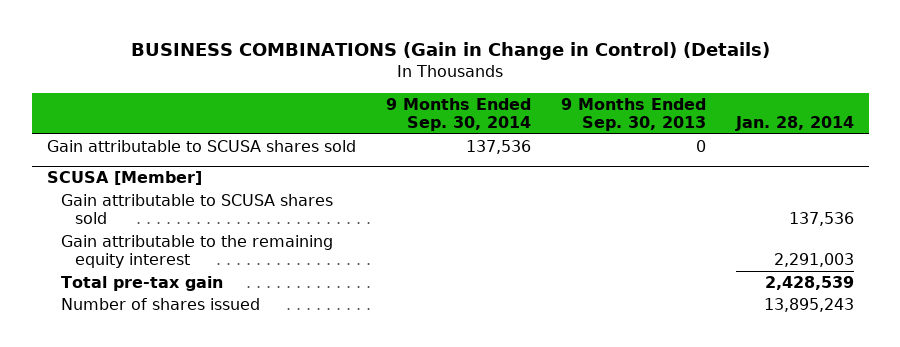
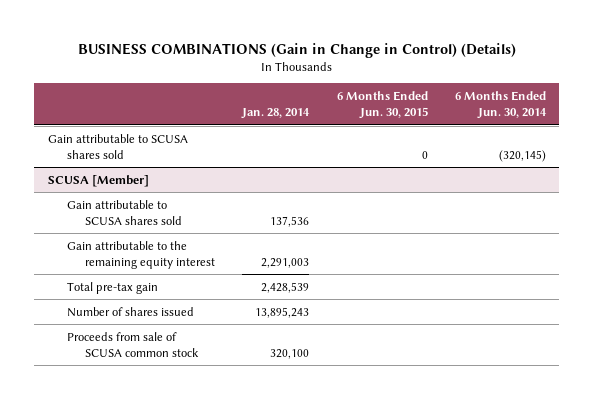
- | 9 Months Ended Sep. 30, 2014 | 9 Months Ended Sep. 30, 2013 | Jan. 28, 2014
+ | Jan. 28, 2014 | 6 Months Ended Jun. 30, 2015 | 6 Months Ended Jun. 30, 2014
@ SCUSA [Member]
+ Proceeds from sale of SCUSA common stock | 320,100 | |

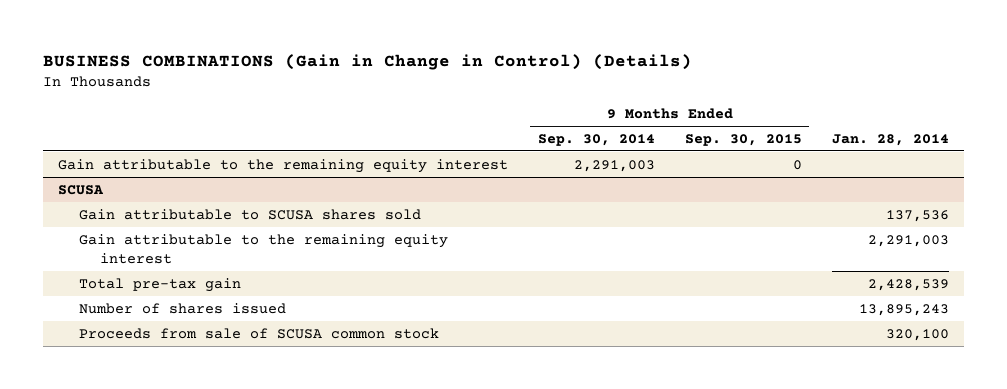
- | Jan. 28, 2014 | 6 Months Ended Jun. 30, 2015 | 6 Months Ended Jun. 30, 2014
+ | 9 Months Ended Sep. 30, 2014 | 9 Months Ended Sep. 30, 2015 | Jan. 28, 2014
- Gain attributable to SCUSA shares sold | | 0 | (320,145)
- SCUSA [Member]
+ Gain attributable to the remaining equity interest | 2,291,003 | 0 |
+ SCUSA

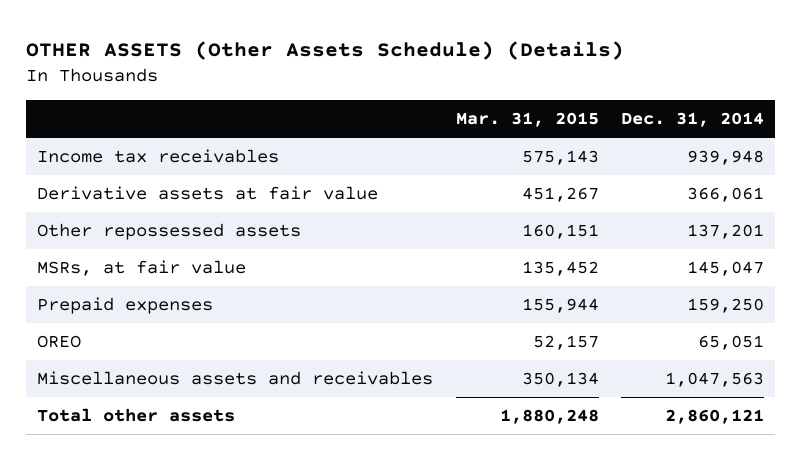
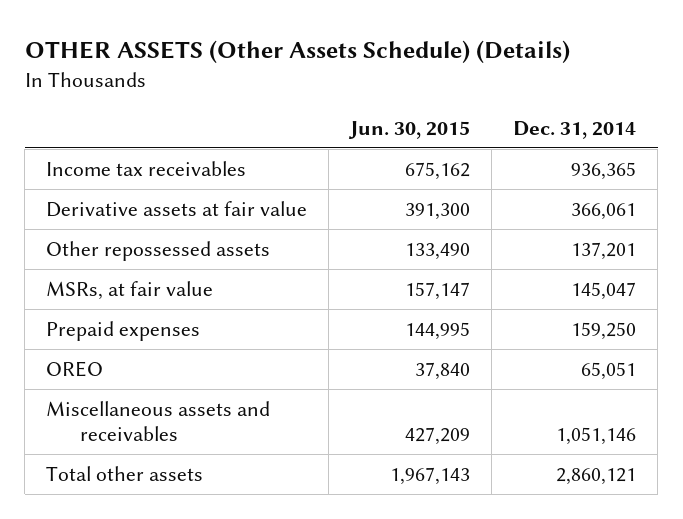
- | Mar. 31, 2015 | Dec. 31, 2014
+ | Jun. 30, 2015 | Dec. 31, 2014
- Income tax receivables | 575,143 | 939,948
+ Income tax receivables | 675,162 | 936,365
- Miscellaneous assets and receivables | 350,134 | 1,047,563
+ Miscellaneous assets and receivables | 427,209 | 1,051,146

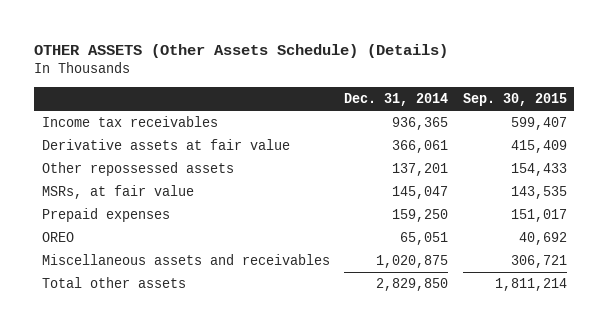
- | Jun. 30, 2015 | Dec. 31, 2014
+ | Dec. 31, 2014 | Sep. 30, 2015
- Miscellaneous assets and receivables | 427,209 | 1,051,146
- Total other assets | 1,967,143 | 2,860,121
+ Miscellaneous assets and receivables | 1,020,875 | 306,721
+ Total other assets | 2,829,850 | 1,811,214

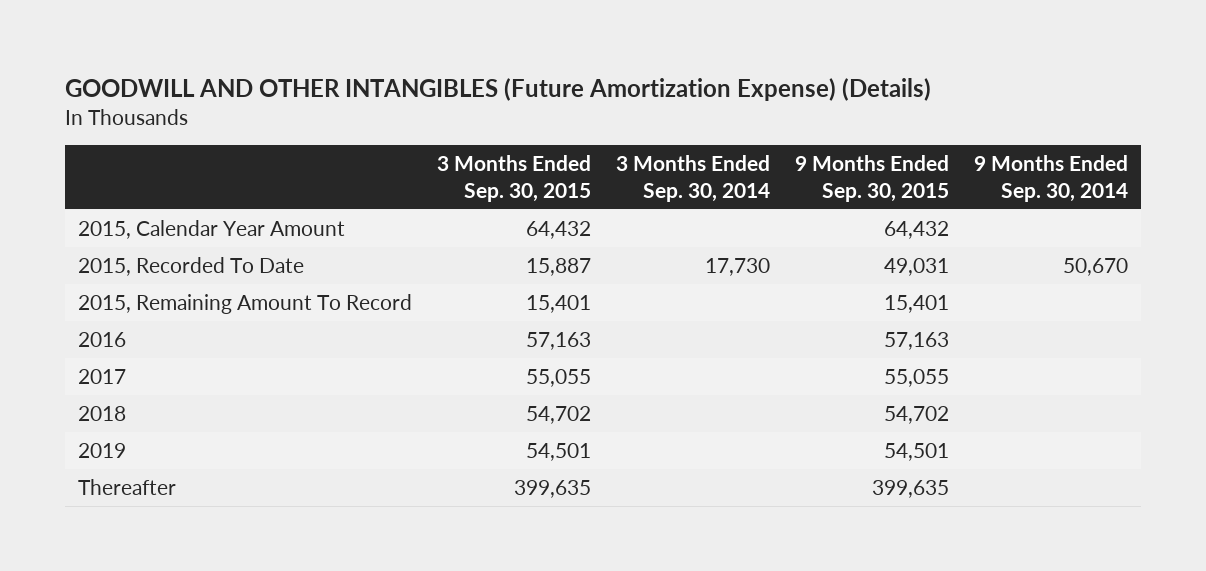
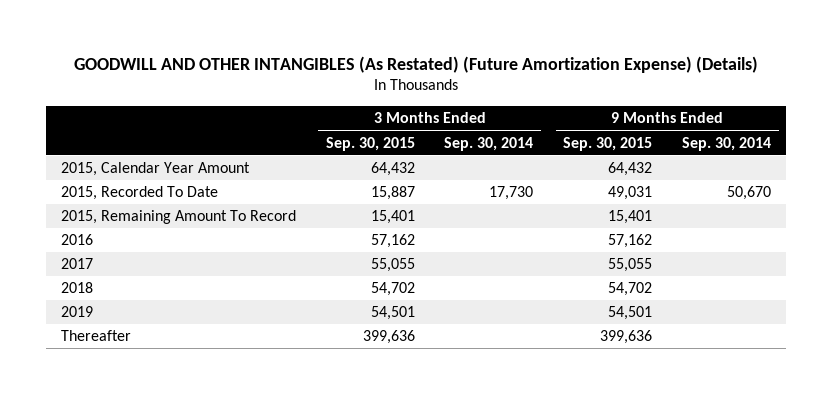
- GOODWILL AND OTHER INTANGIBLES (Future Amortization Expense) (Details)
+ GOODWILL AND OTHER INTANGIBLES (As Restated) (Future Amortization Expense) (Details)
- 2016 | 57,163 | | 57,163 |
+ 2016 | 57,162 | | 57,162 |
- Thereafter | 399,635 | | 399,635 |
+ Thereafter | 399,636 | | 399,636 |

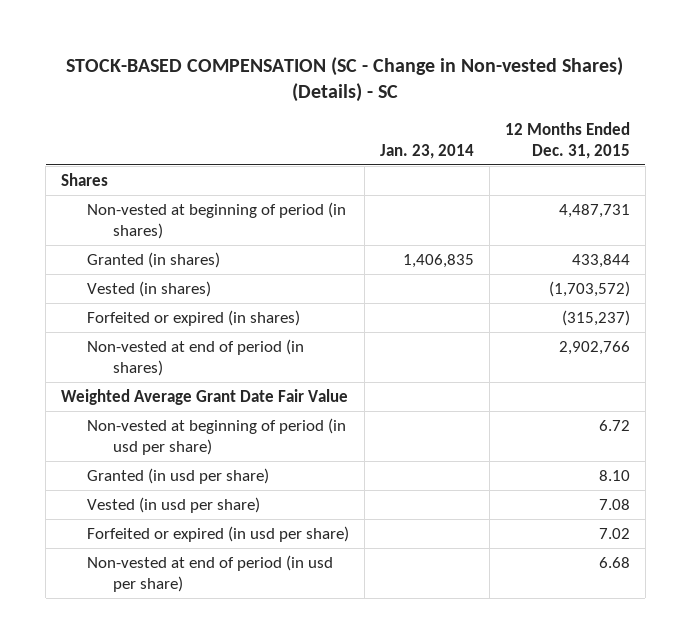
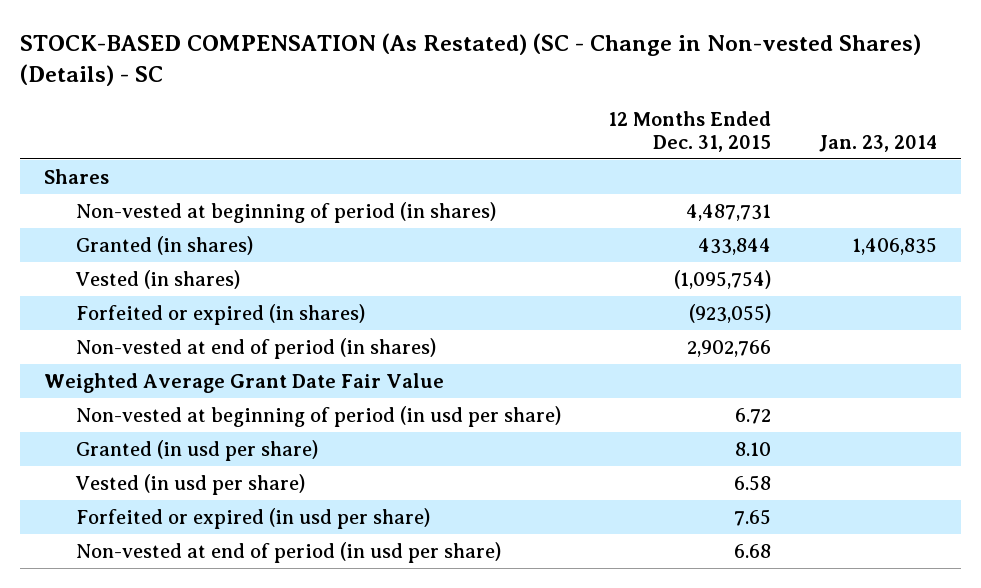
- STOCK-BASED COMPENSATION (SC - Change in Non-vested Shares) (Details) - SC
+ STOCK-BASED COMPENSATION (As Restated) (SC - Change in Non-vested Shares) (Details) - SC
- | Jan. 23, 2014 | 12 Months Ended Dec. 31, 2015
+ | 12 Months Ended Dec. 31, 2015 | Jan. 23, 2014
- Vested (in shares) | | (1,703,572)
- Forfeited or expired (in shares) | | (315,237)
+ Vested (in shares) | (1,095,754) |
+ Forfeited or expired (in shares) | (923,055) |
- Vested (in usd per share) | | 7.08
- Forfeited or expired (in usd per share) | | 7.02
+ Vested (in usd per share) | 6.58 |
+ Forfeited or expired (in usd per share) | 7.65 |

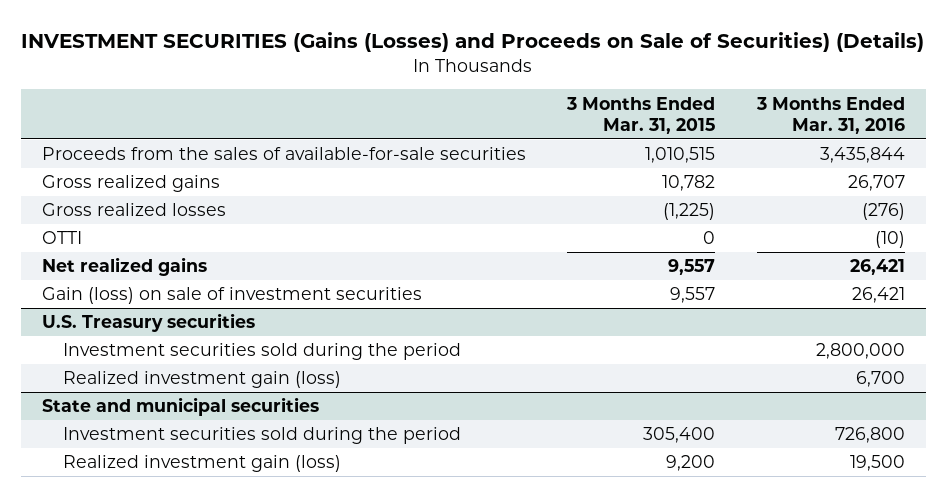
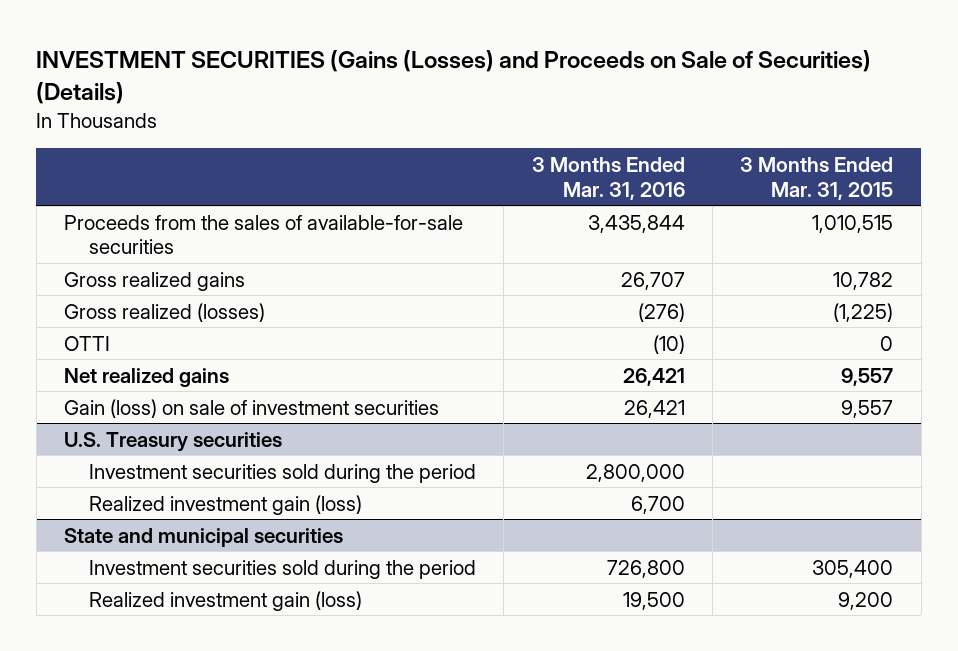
- | 3 Months Ended Mar. 31, 2015 | 3 Months Ended Mar. 31, 2016
+ | 3 Months Ended Mar. 31, 2016 | 3 Months Ended Mar. 31, 2015
- Gross realized losses | (1,225) | (276)
+ Gross realized (losses) | (276) | (1,225)

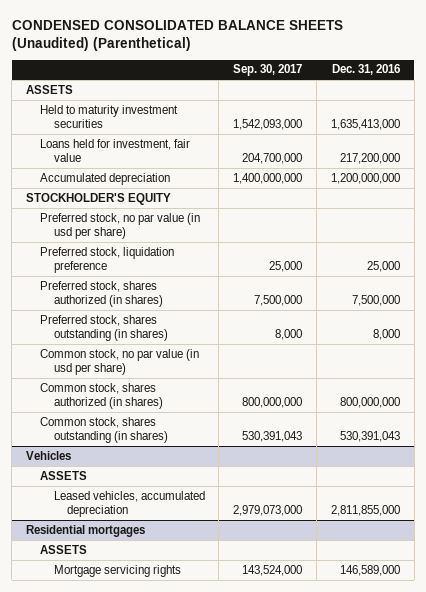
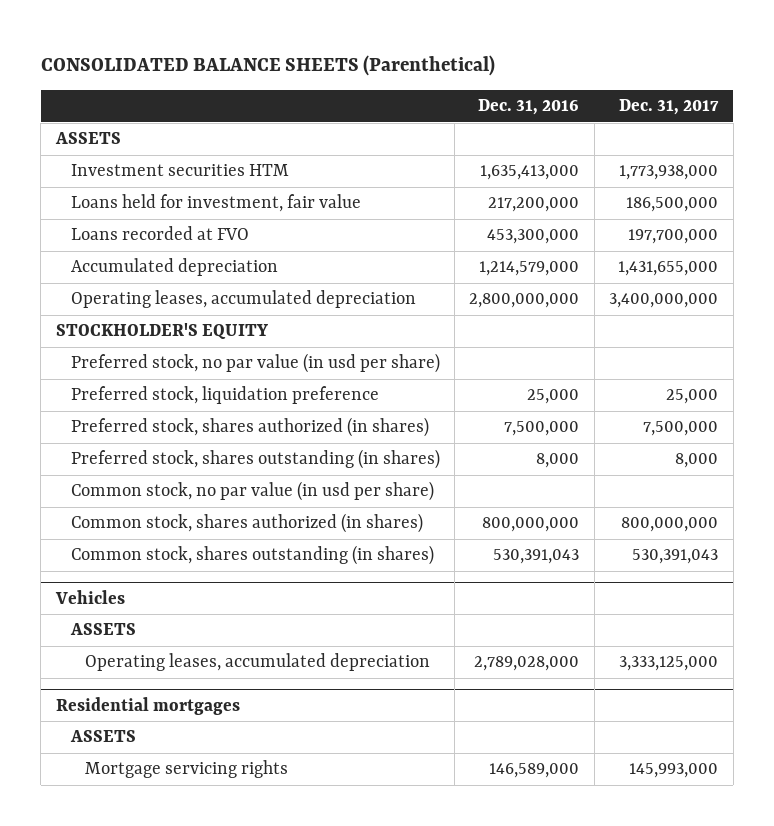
- CONDENSED CONSOLIDATED BALANCE SHEETS (Unaudited) (Parenthetical)
+ CONSOLIDATED BALANCE SHEETS (Parenthetical)
- | Sep. 30, 2017 | Dec. 31, 2016
+ | Dec. 31, 2016 | Dec. 31, 2017
- Held to maturity investment securities | 1,542,093,000 | 1,635,413,000
+ Investment securities HTM | 1,635,413,000 | 1,773,938,000
- Accumulated depreciation | 1,400,000,000 | 1,200,000,000
+ Loans recorded at FVO | 453,300,000 | 197,700,000
+ Accumulated depreciation | 1,214,579,000 | 1,431,655,000
+ Operating leases, accumulated depreciation | 2,800,000,000 | 3,400,000,000
@ Vehicles
- Leased vehicles, accumulated depreciation | 2,979,073,000 | 2,811,855,000
+ Operating leases, accumulated depreciation | 2,789,028,000 | 3,333,125,000

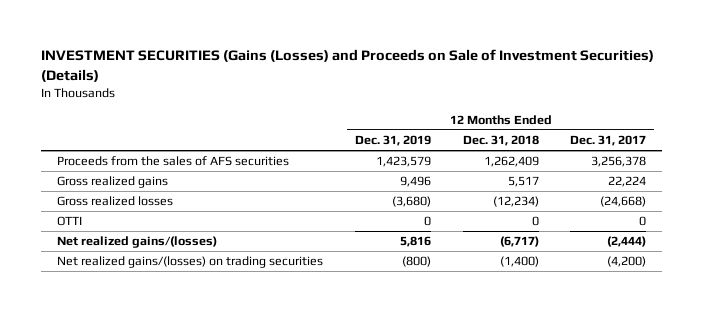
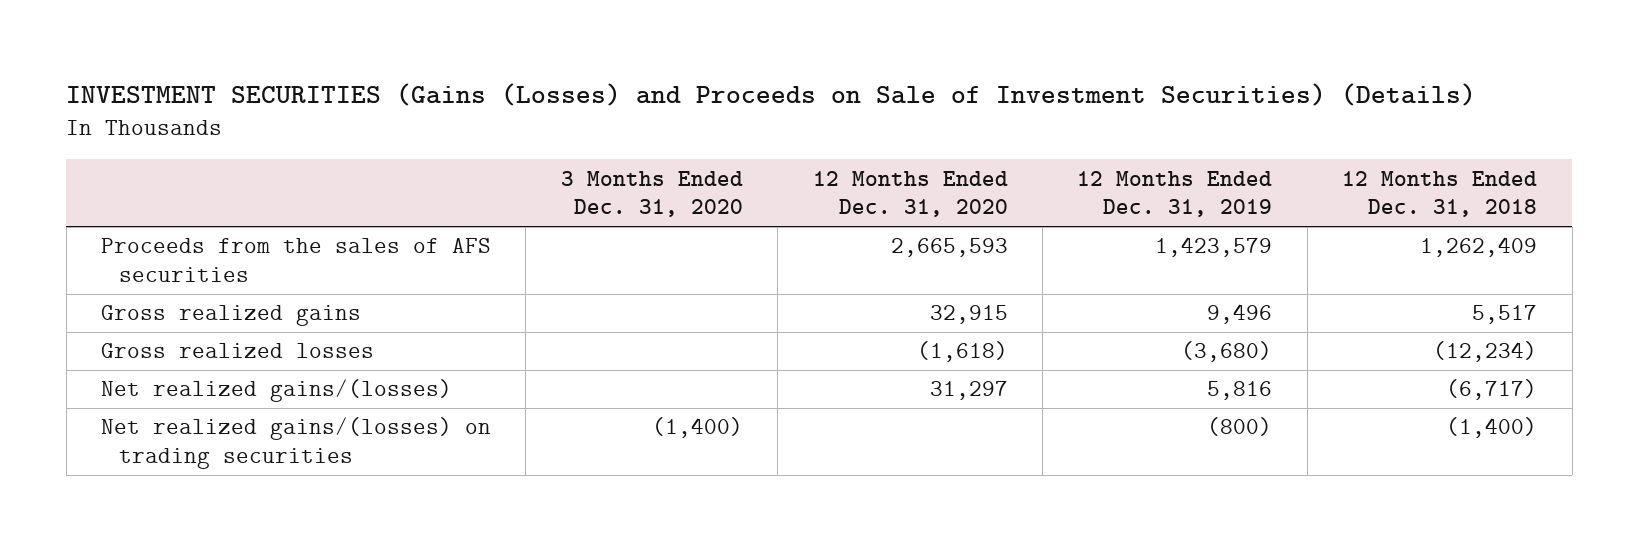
- | 12 Months Ended Dec. 31, 2019 | 12 Months Ended Dec. 31, 2018 | 12 Months Ended Dec. 31, 2017
+ | 3 Months Ended Dec. 31, 2020 | 12 Months Ended Dec. 31, 2020 | 12 Months Ended Dec. 31, 2019 | 12 Months Ended Dec. 31, 2018
- OTTI | 0 | 0 | 0

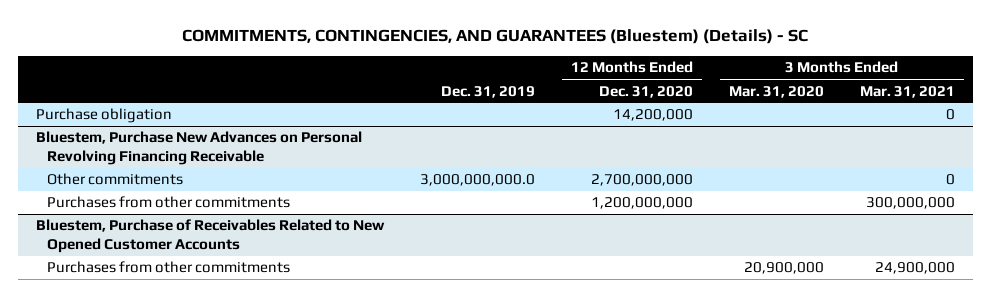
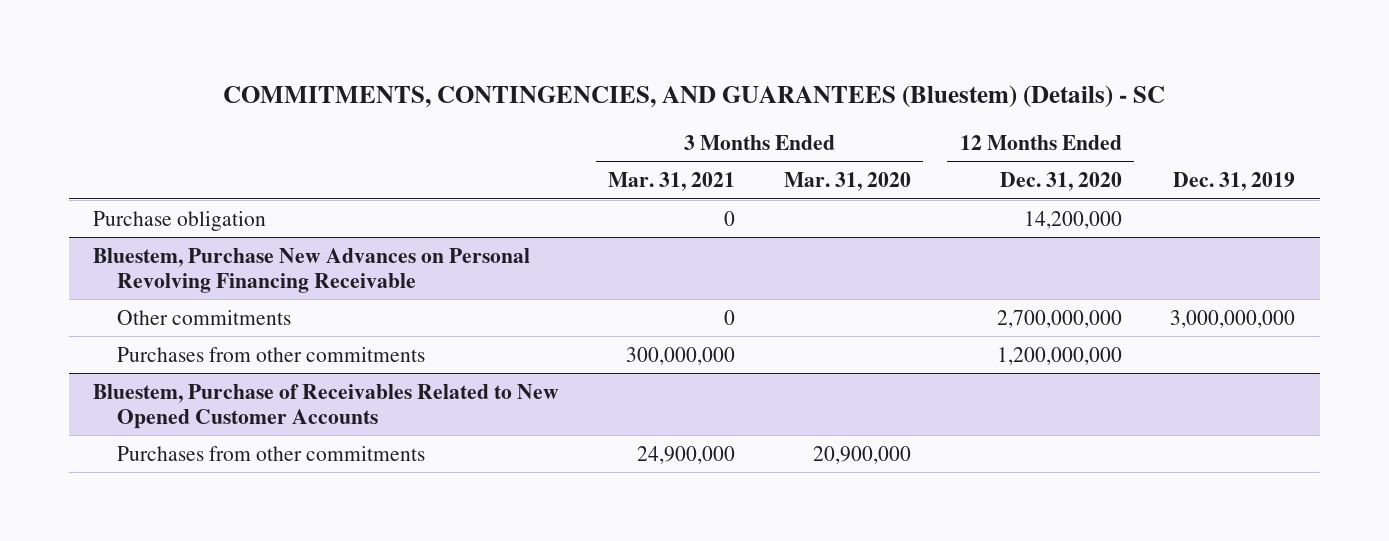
- | Dec. 31, 2019 | 12 Months Ended Dec. 31, 2020 | 3 Months Ended Mar. 31, 2020 | 3 Months Ended Mar. 31, 2021
+ | 3 Months Ended Mar. 31, 2021 | 3 Months Ended Mar. 31, 2020 | 12 Months Ended Dec. 31, 2020 | Dec. 31, 2019
@ Bluestem, Purchase New Advances on Personal Revolving Financing Receivable
- Other commitments | 3,000,000,000.0 | 2,700,000,000 | | 0
+ Other commitments | 0 | | 2,700,000,000 | 3,000,000,000

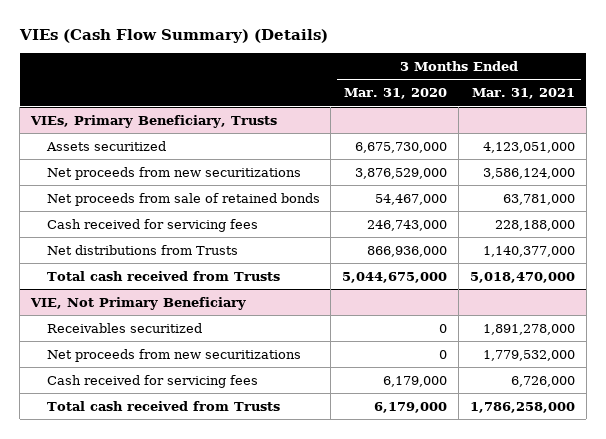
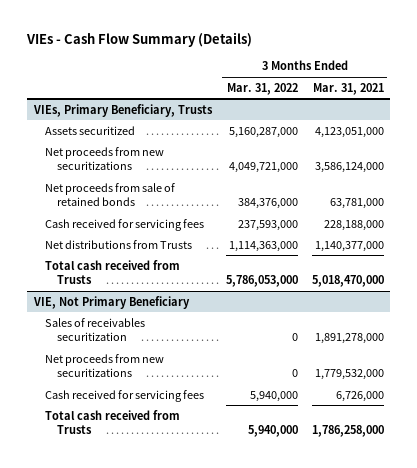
- VIEs (Cash Flow Summary) (Details)
+ VIEs - Cash Flow Summary (Details)
- | 3 Months Ended Mar. 31, 2020 | 3 Months Ended Mar. 31, 2021
+ | 3 Months Ended Mar. 31, 2022 | 3 Months Ended Mar. 31, 2021
@ VIE, Not Primary Beneficiary
- Receivables securitized | 0 | 1,891,278,000
+ Sales of receivables securitization | 0 | 1,891,278,000

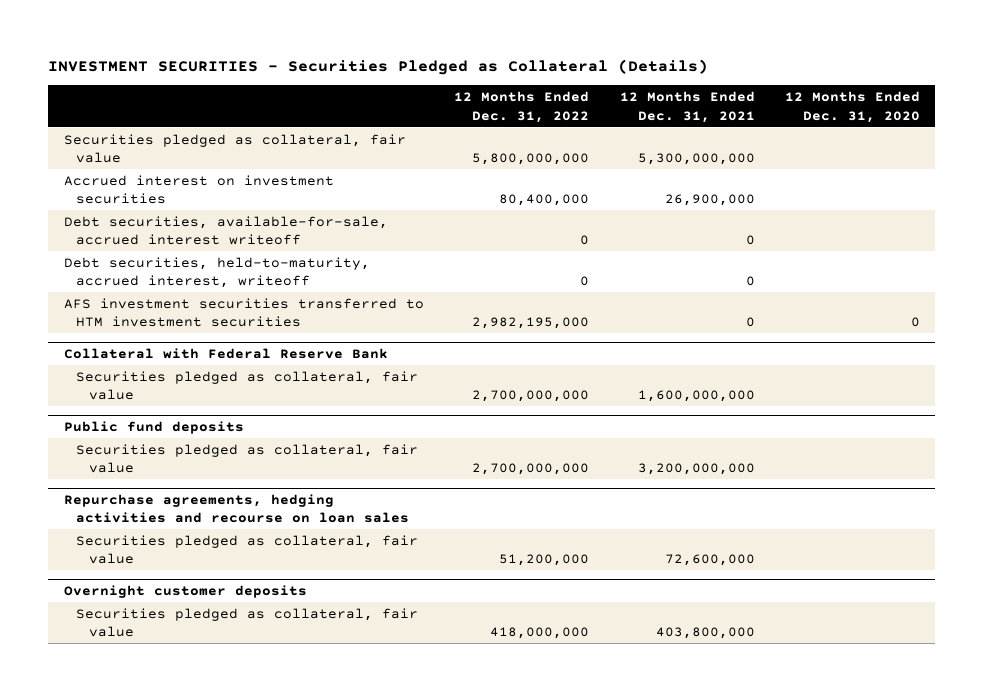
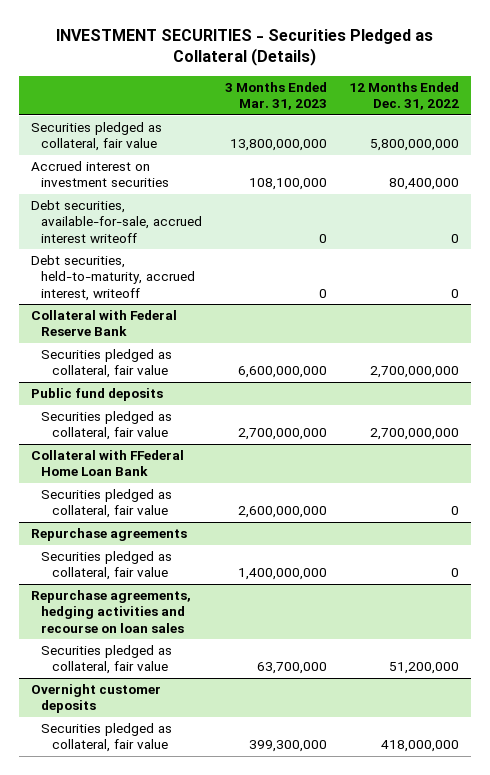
- | 12 Months Ended Dec. 31, 2022 | 12 Months Ended Dec. 31, 2021 | 12 Months Ended Dec. 31, 2020
+ | 3 Months Ended Mar. 31, 2023 | 12 Months Ended Dec. 31, 2022
- AFS investment securities transferred to HTM investment securities | 2,982,195,000 | 0 | 0
+ Collateral with FFederal Home Loan Bank
+ Securities pledged as collateral, fair value | 2,600,000,000 | 0
+ Repurchase agreements
+ Securities pledged as collateral, fair value | 1,400,000,000 | 0

